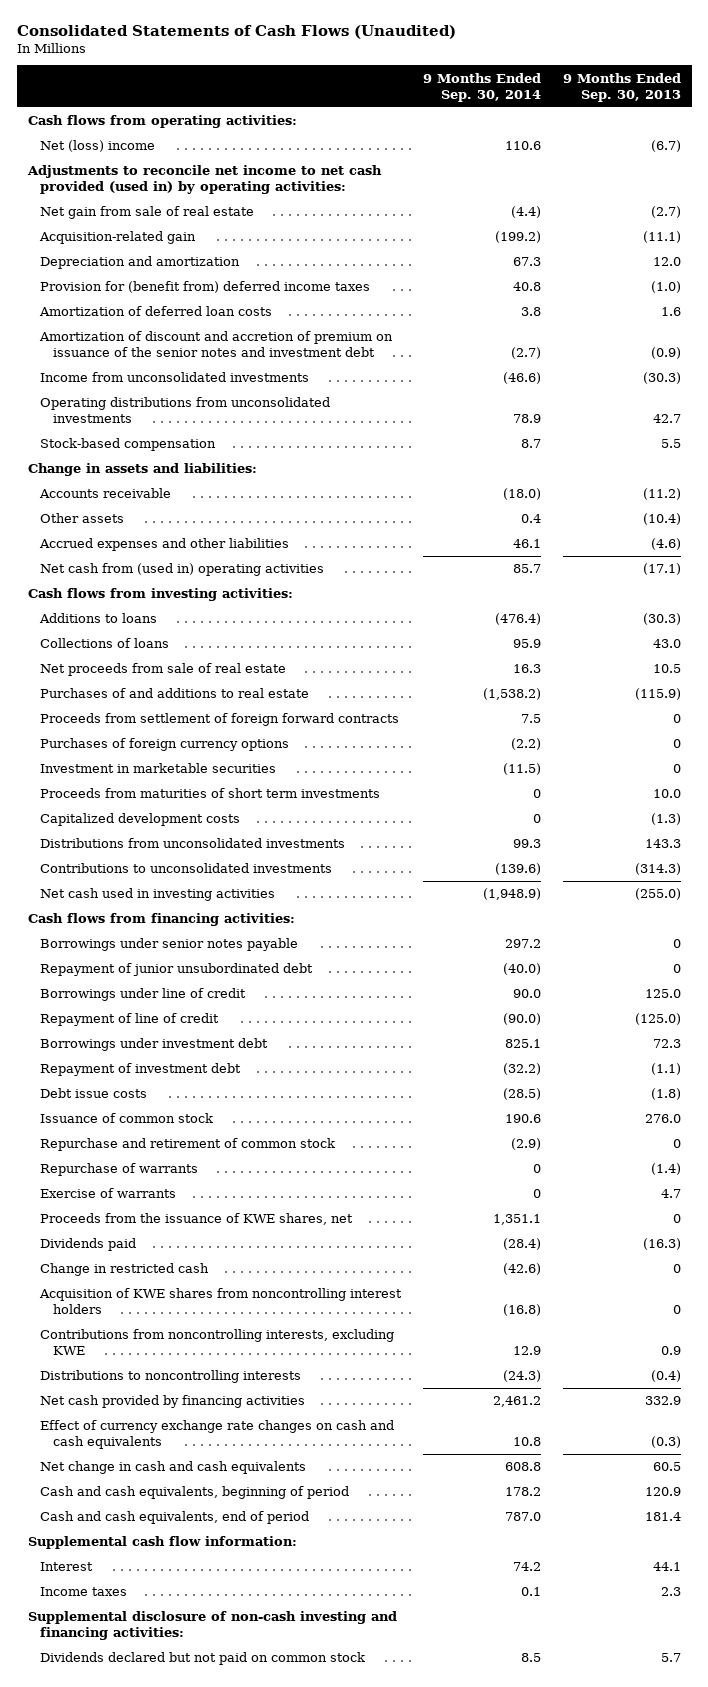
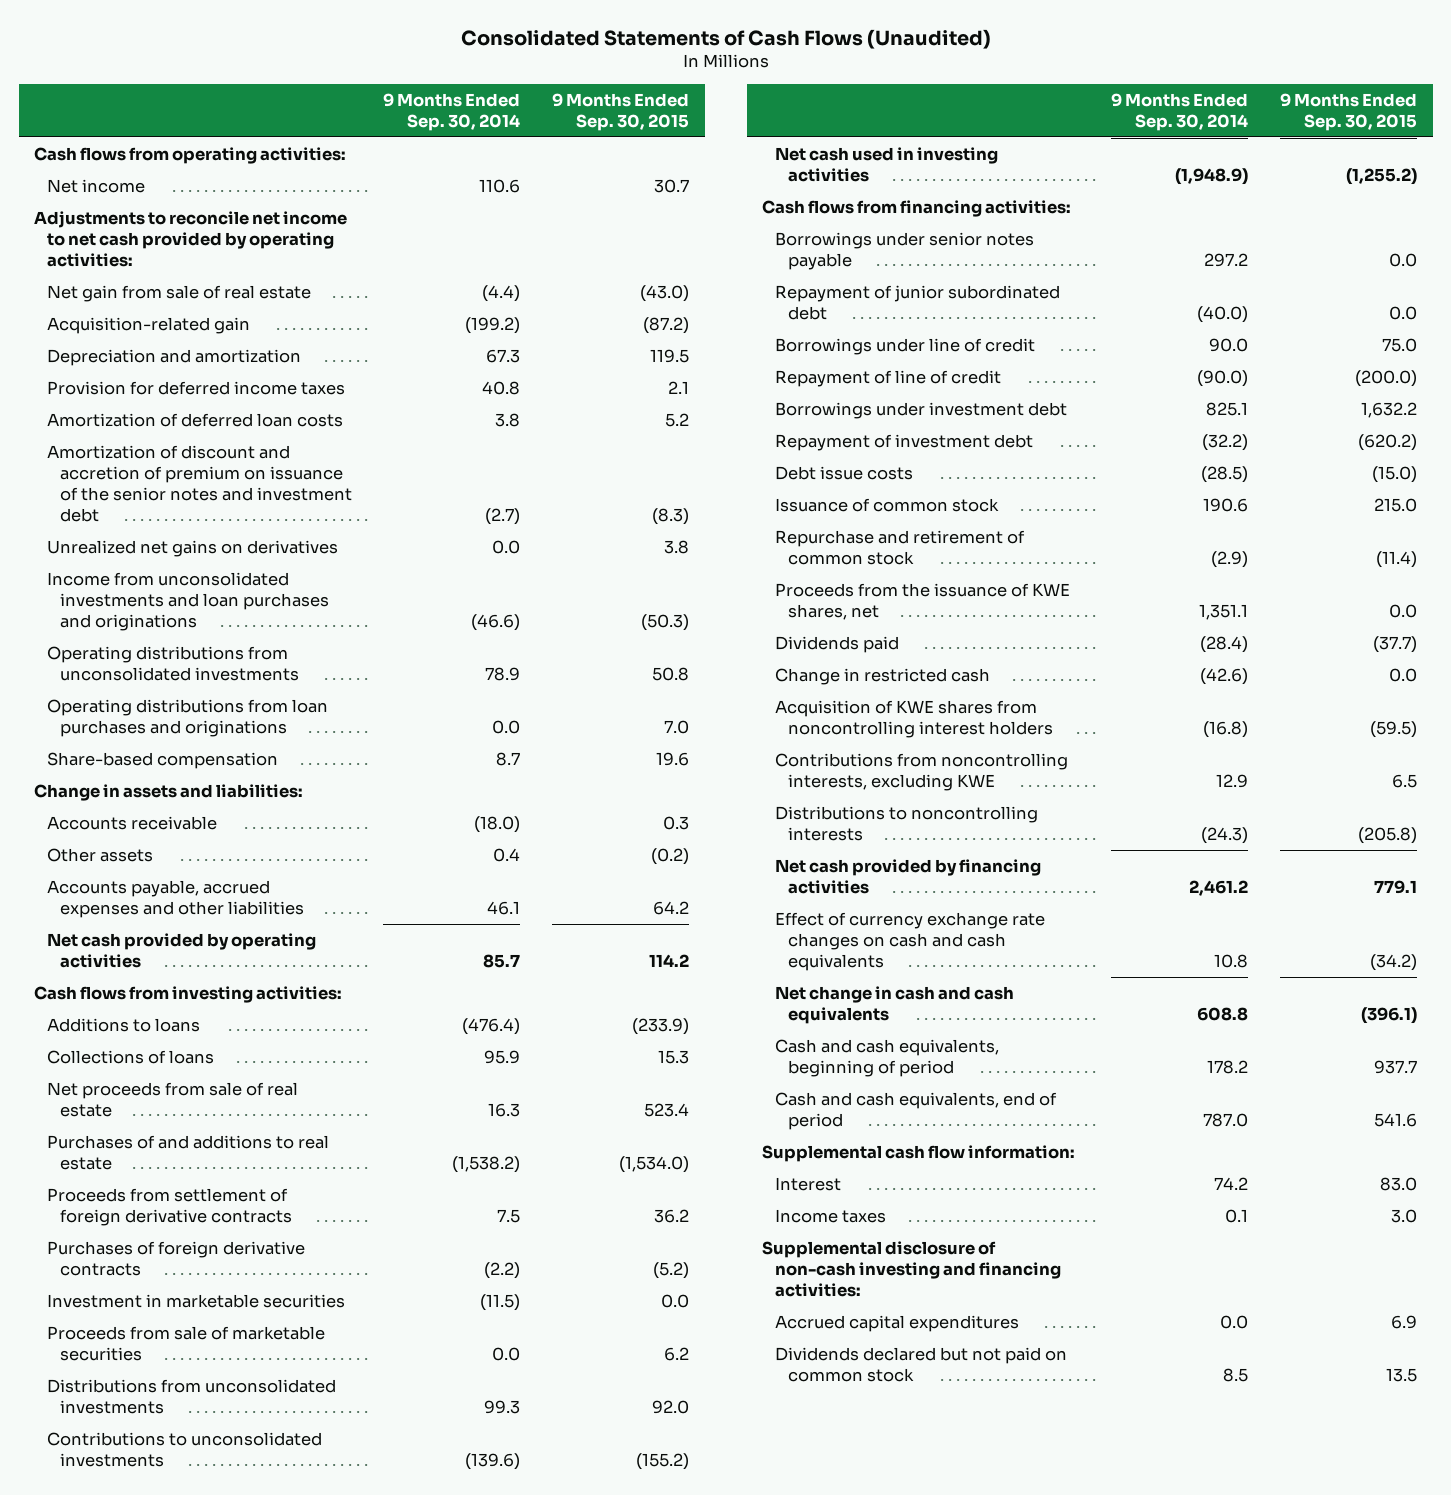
- | 9 Months Ended Sep. 30, 2014 | 9 Months Ended Sep. 30, 2013
+ | 9 Months Ended Sep. 30, 2014 | 9 Months Ended Sep. 30, 2015
- Net (loss) income | 110.6 | (6.7)
- Adjustments to reconcile net income to net cash provided (used in) by operating activities:
+ Net income | 110.6 | 30.7
+ Adjustments to reconcile net income to net cash provided by operating activities:
- Provision for (benefit from) deferred income taxes | 40.8 | (1.0)
+ Provision for deferred income taxes | 40.8 | 2.1
- Income from unconsolidated investments | (46.6) | (30.3)
+ Unrealized net gains on derivatives | 0.0 | 3.8
+ Income from unconsolidated investments and loan purchases and originations | (46.6) | (50.3)
- Stock-based compensation | 8.7 | 5.5
+ Operating distributions from loan purchases and originations | 0.0 | 7.0
+ Share-based compensation | 8.7 | 19.6
- Accrued expenses and other liabilities | 46.1 | (4.6)
- Net cash from (used in) operating activities | 85.7 | (17.1)
+ Accounts payable, accrued expenses and other liabilities | 46.1 | 64.2
+ Net cash provided by operating activities | 85.7 | 114.2
- Proceeds from settlement of foreign forward contracts | 7.5 | 0
- Purchases of foreign currency options | (2.2) | 0
+ Proceeds from settlement of foreign derivative contracts | 7.5 | 36.2
+ Purchases of foreign derivative contracts | (2.2) | (5.2)
- Proceeds from maturities of short term investments | 0 | 10.0
- Capitalized development costs | 0 | (1.3)
+ Proceeds from sale of marketable securities | 0.0 | 6.2
- Repayment of junior unsubordinated debt | (40.0) | 0
+ Repayment of junior subordinated debt | (40.0) | 0.0
- Repurchase of warrants | 0 | (1.4)
- Exercise of warrants | 0 | 4.7
+ Accrued capital expenditures | 0.0 | 6.9

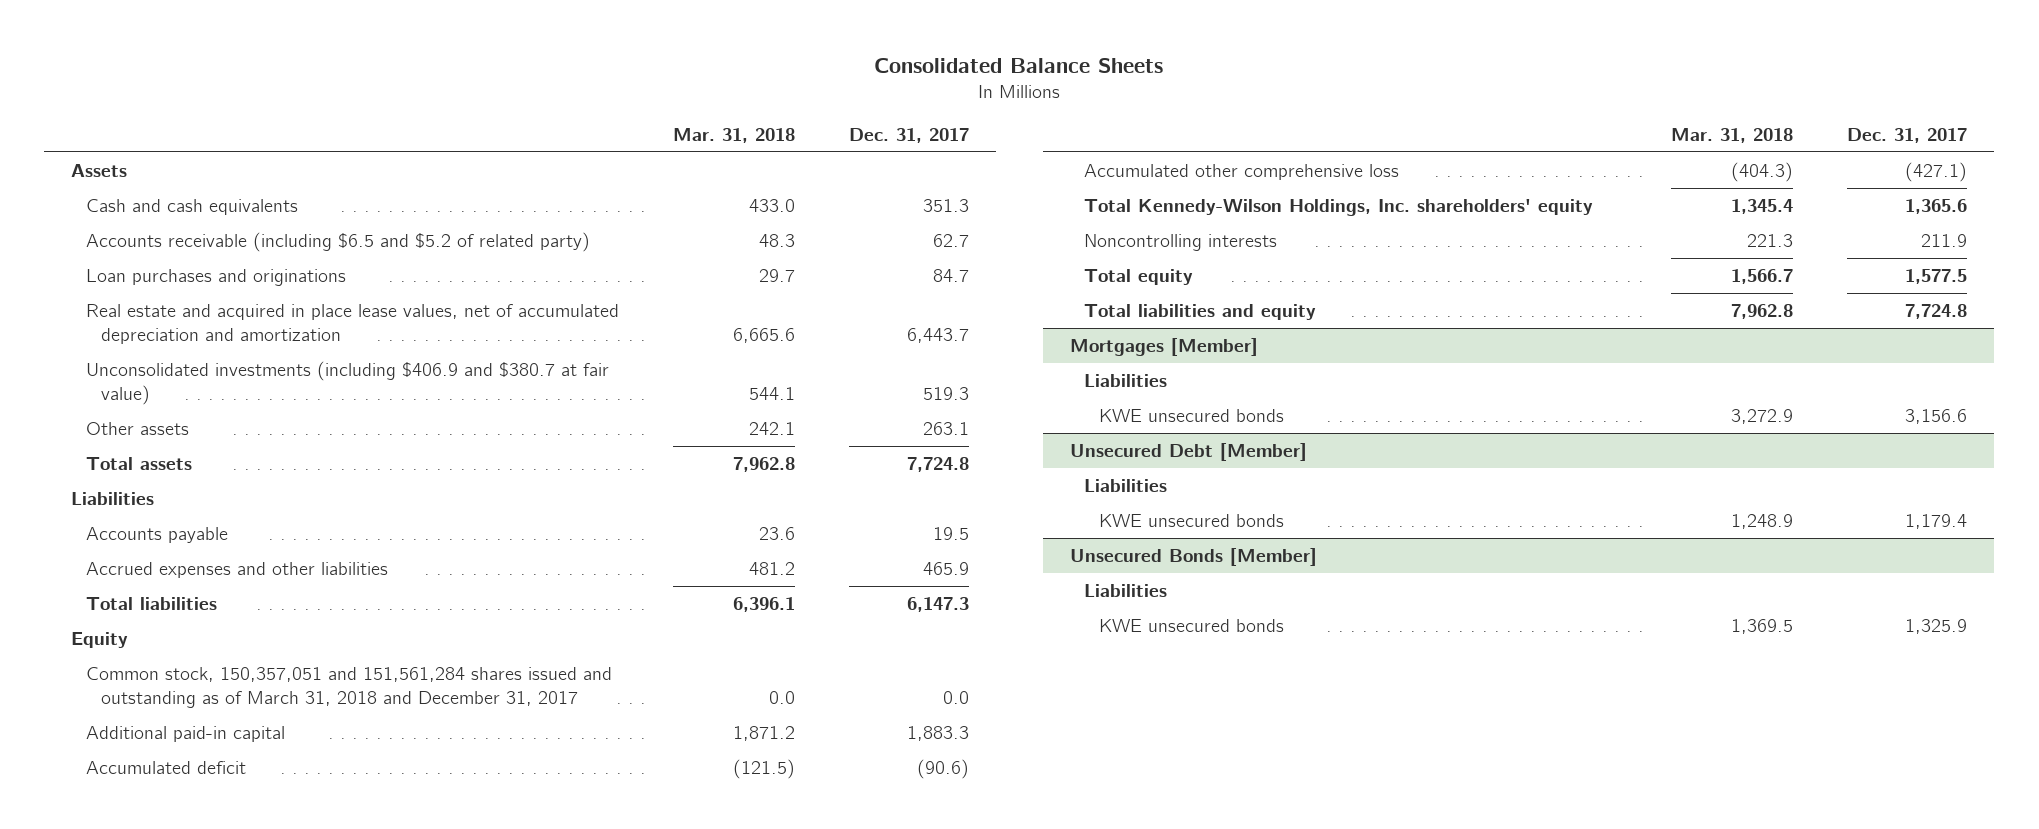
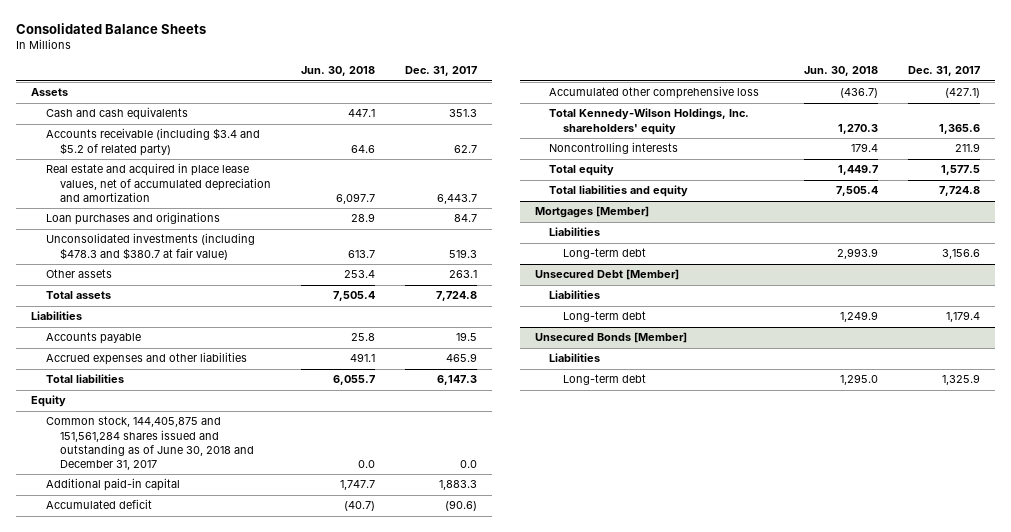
- | Mar. 31, 2018 | Dec. 31, 2017
+ | Jun. 30, 2018 | Dec. 31, 2017
- Accounts receivable (including $6.5 and $5.2 of related party) | 48.3 | 62.7
+ Accounts receivable (including $3.4 and $5.2 of related party) | 64.6 | 62.7
- Unconsolidated investments (including $406.9 and $380.7 at fair value) | 544.1 | 519.3
moved down: Loan purchases and originations | 28.9 | 84.7
+ Unconsolidated investments (including $478.3 and $380.7 at fair value) | 613.7 | 519.3
- Common stock, 150,357,051 and 151,561,284 shares issued and outstanding as of March 31, 2018 and December 31, 2017 | 0.0 | 0.0
+ Common stock, 144,405,875 and 151,561,284 shares issued and outstanding as of June 30, 2018 and December 31, 2017 | 0.0 | 0.0
@ Mortgages [Member]
- KWE unsecured bonds | 3,272.9 | 3,156.6
+ Long-term debt | 2,993.9 | 3,156.6
@ Unsecured Debt [Member]
- KWE unsecured bonds | 1,248.9 | 1,179.4
+ Long-term debt | 1,249.9 | 1,179.4
@ Unsecured Bonds [Member]
- KWE unsecured bonds | 1,369.5 | 1,325.9
+ Long-term debt | 1,295.0 | 1,325.9

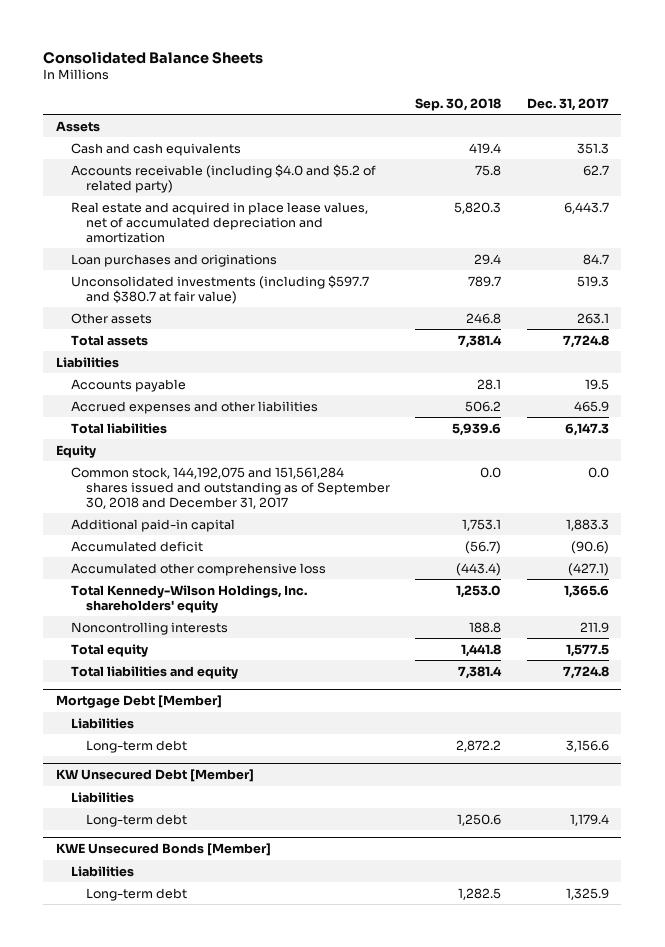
- | Jun. 30, 2018 | Dec. 31, 2017
+ | Sep. 30, 2018 | Dec. 31, 2017
- Accounts receivable (including $3.4 and $5.2 of related party) | 64.6 | 62.7
+ Accounts receivable (including $4.0 and $5.2 of related party) | 75.8 | 62.7
- Unconsolidated investments (including $478.3 and $380.7 at fair value) | 613.7 | 519.3
+ Unconsolidated investments (including $597.7 and $380.7 at fair value) | 789.7 | 519.3
- Common stock, 144,405,875 and 151,561,284 shares issued and outstanding as of June 30, 2018 and December 31, 2017 | 0.0 | 0.0
+ Common stock, 144,192,075 and 151,561,284 shares issued and outstanding as of September 30, 2018 and December 31, 2017 | 0.0 | 0.0
- Mortgages [Member]
+ Mortgage Debt [Member]
- Unsecured Debt [Member]
+ KW Unsecured Debt [Member]
- Unsecured Bonds [Member]
+ KWE Unsecured Bonds [Member]

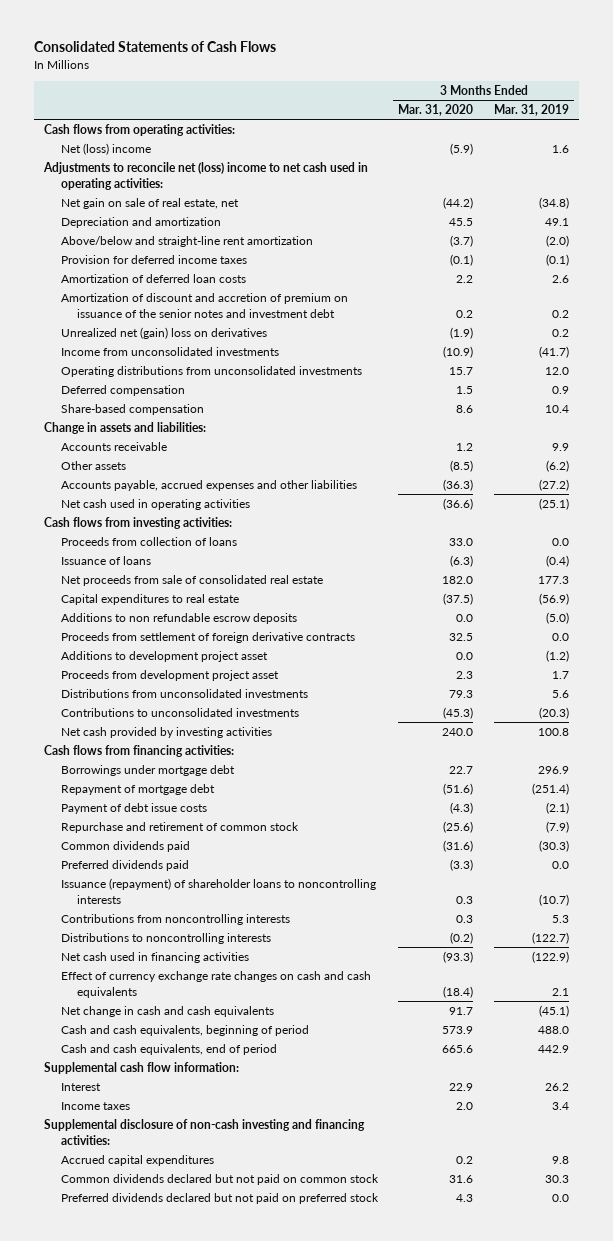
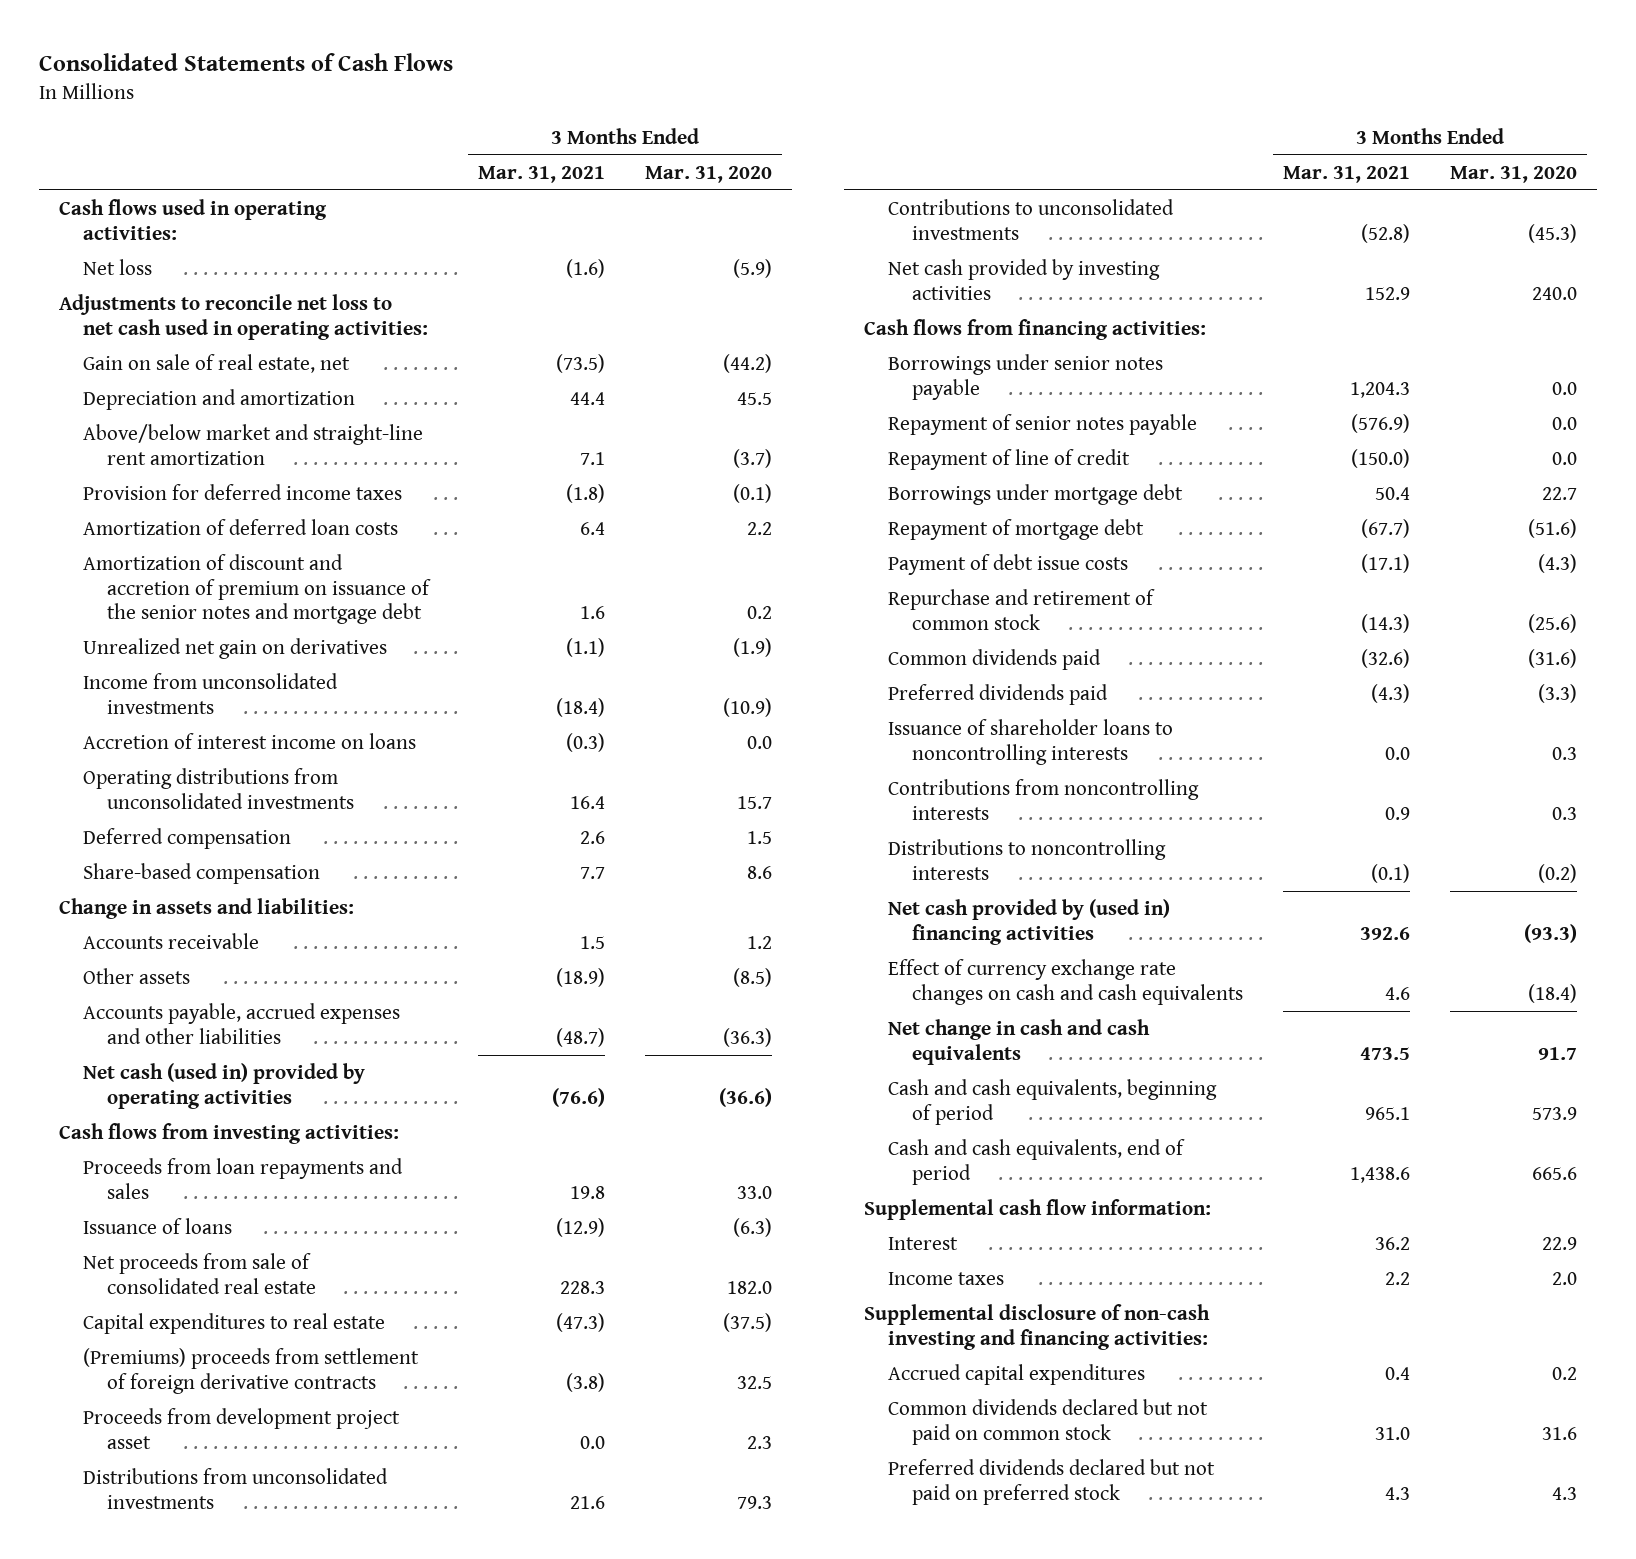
- | 3 Months Ended Mar. 31, 2020 | 3 Months Ended Mar. 31, 2019
+ | 3 Months Ended Mar. 31, 2021 | 3 Months Ended Mar. 31, 2020
- Cash flows from operating activities:
- Net (loss) income | (5.9) | 1.6
- Adjustments to reconcile net (loss) income to net cash used in operating activities:
- Net gain on sale of real estate, net | (44.2) | (34.8)
+ Cash flows used in operating activities:
+ Net loss | (1.6) | (5.9)
+ Adjustments to reconcile net loss to net cash used in operating activities:
+ Gain on sale of real estate, net | (73.5) | (44.2)
- Above/below and straight-line rent amortization | (3.7) | (2.0)
+ Above/below market and straight-line rent amortization | 7.1 | (3.7)
- Amortization of discount and accretion of premium on issuance of the senior notes and investment debt | 0.2 | 0.2
- Unrealized net (gain) loss on derivatives | (1.9) | 0.2
+ Amortization of discount and accretion of premium on issuance of the senior notes and mortgage debt | 1.6 | 0.2
+ Unrealized net gain on derivatives | (1.1) | (1.9)
+ Accretion of interest income on loans | (0.3) | 0.0
- Net cash used in operating activities | (36.6) | (25.1)
+ Net cash (used in) provided by operating activities | (76.6) | (36.6)
- Proceeds from collection of loans | 33.0 | 0.0
+ Proceeds from loan repayments and sales | 19.8 | 33.0
- Additions to non refundable escrow deposits | 0.0 | (5.0)
- Proceeds from settlement of foreign derivative contracts | 32.5 | 0.0
- Additions to development project asset | 0.0 | (1.2)
+ (Premiums) proceeds from settlement of foreign derivative contracts | (3.8) | 32.5
+ Borrowings under senior notes payable | 1,204.3 | 0.0
+ Repayment of senior notes payable | (576.9) | 0.0
+ Repayment of line of credit | (150.0) | 0.0
- Issuance (repayment) of shareholder loans to noncontrolling interests | 0.3 | (10.7)
+ Issuance of shareholder loans to noncontrolling interests | 0.0 | 0.3
- Net cash used in financing activities | (93.3) | (122.9)
+ Net cash provided by (used in) financing activities | 392.6 | (93.3)

